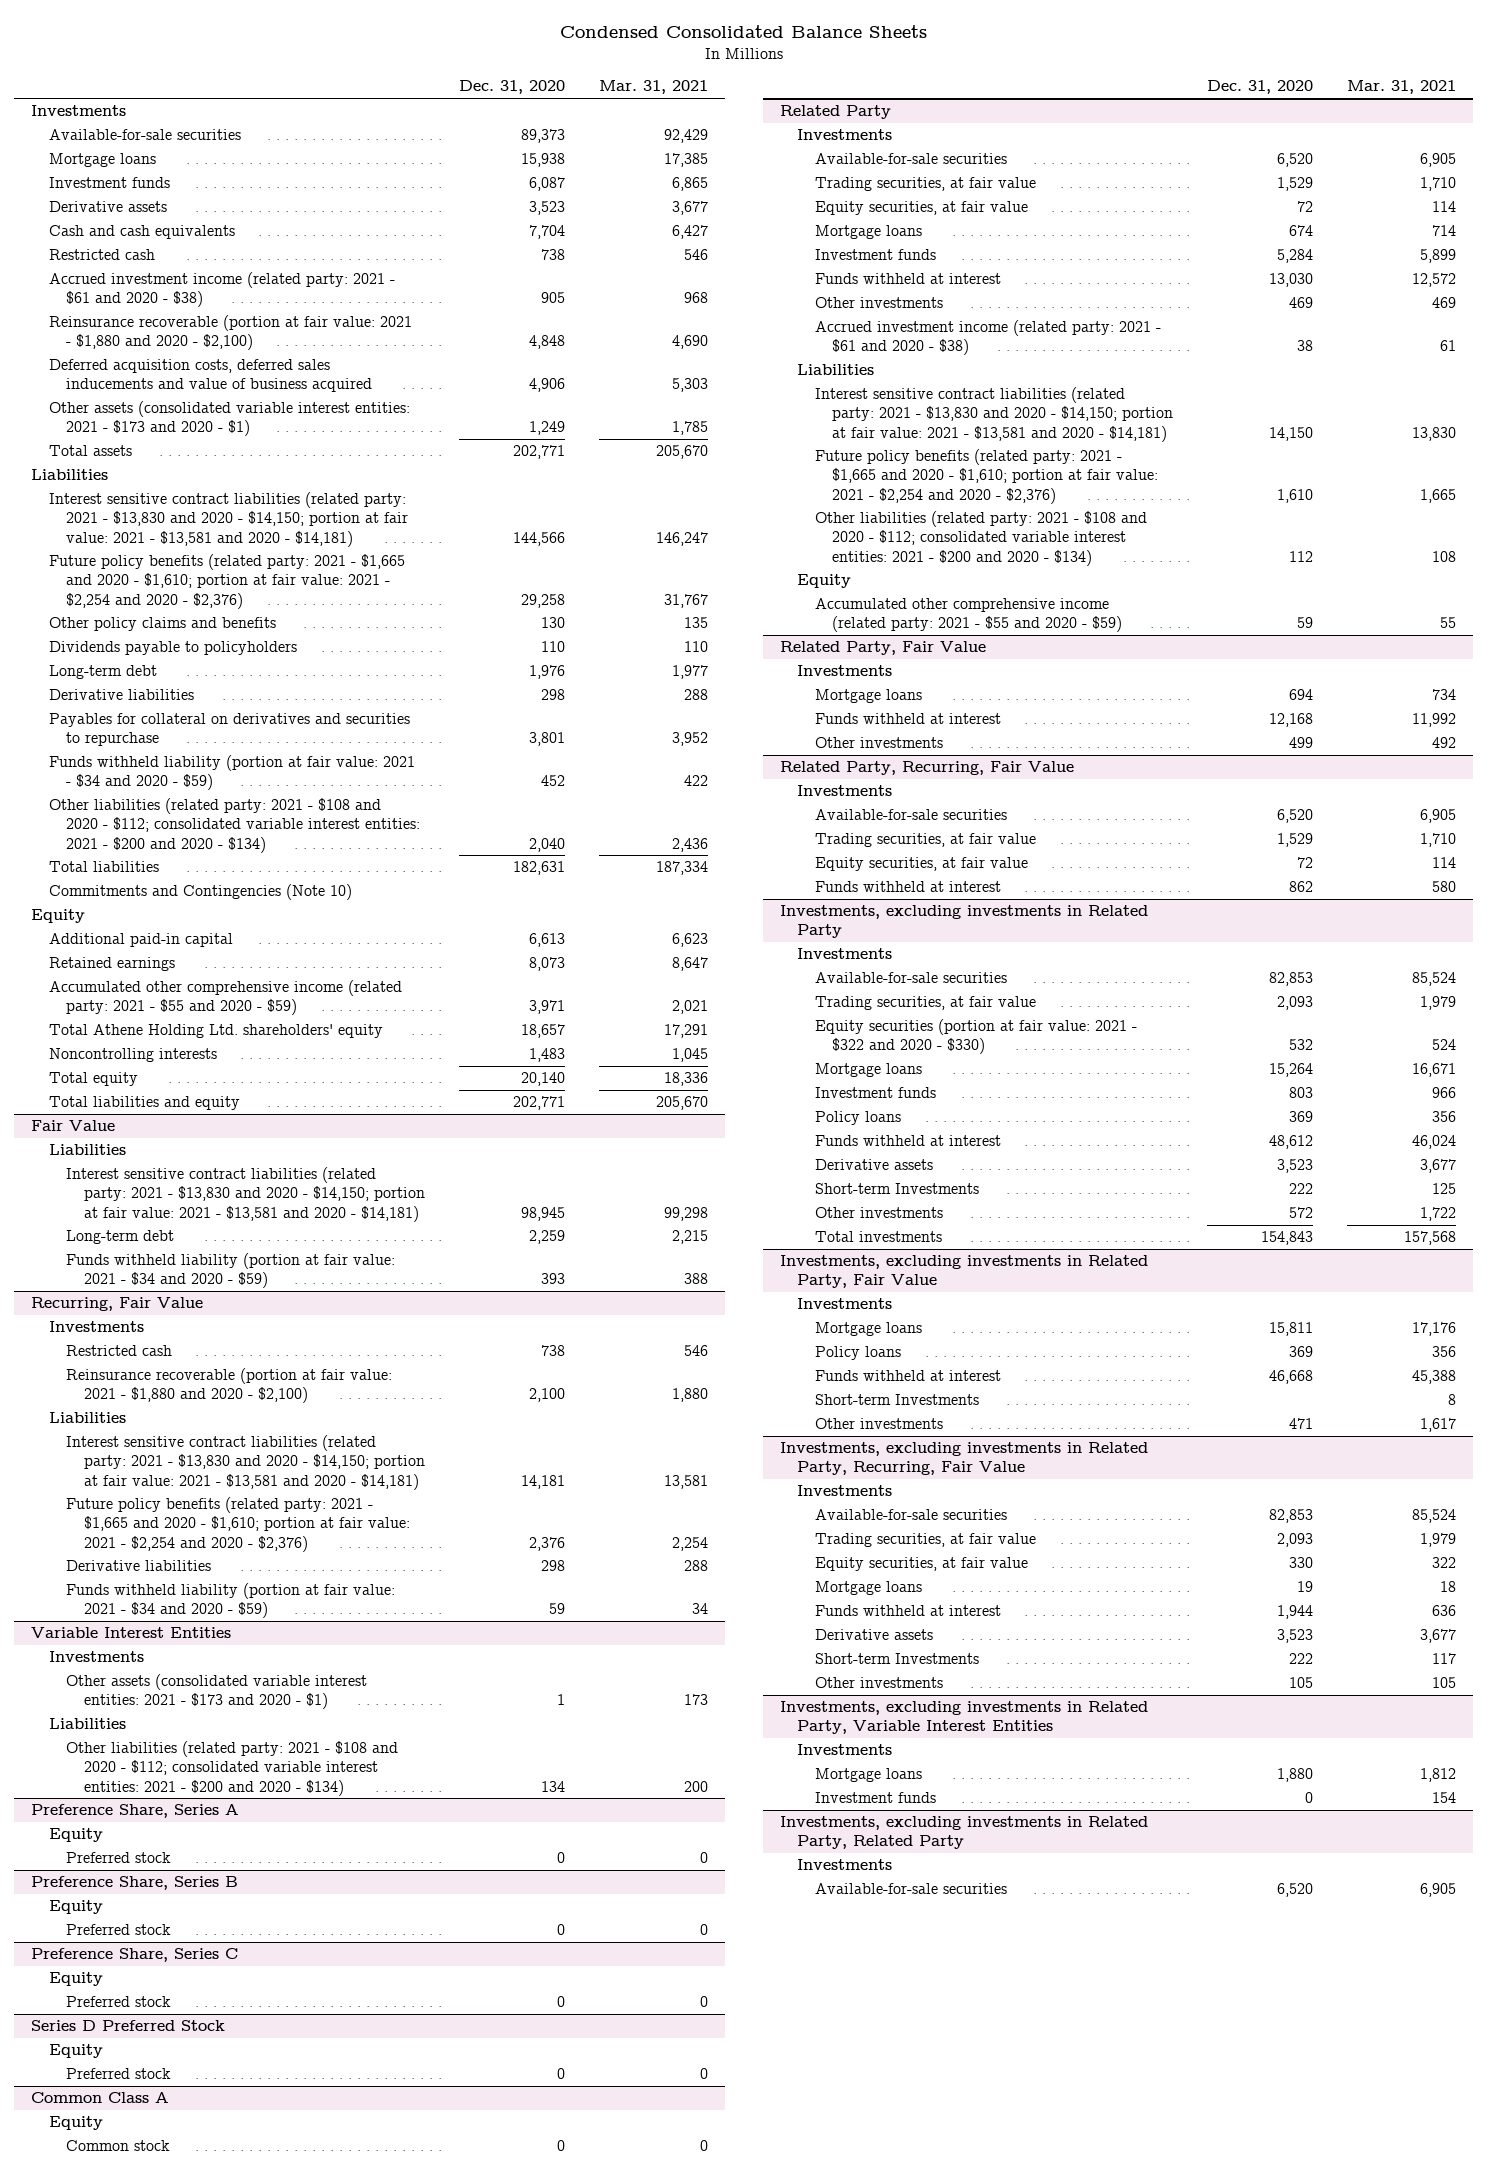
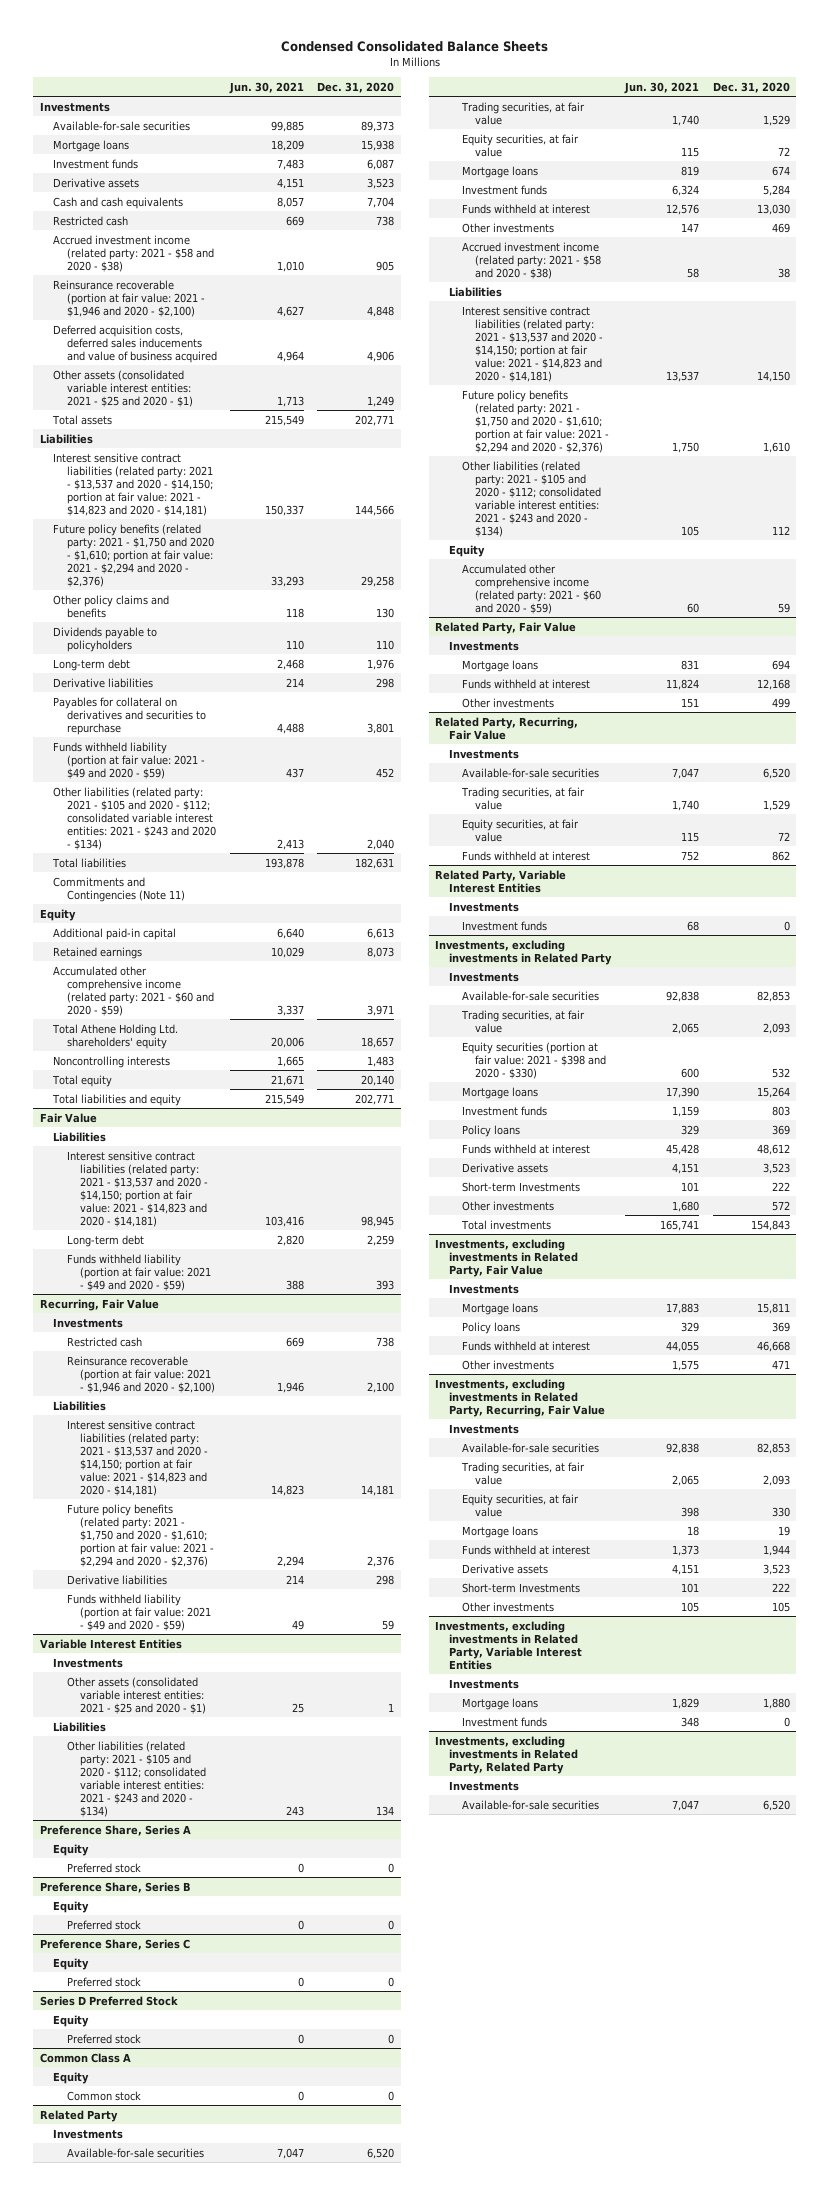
- | Dec. 31, 2020 | Mar. 31, 2021
+ | Jun. 30, 2021 | Dec. 31, 2020
- Accrued investment income (related party: 2021 - $61 and 2020 - $38) | 905 | 968
- Reinsurance recoverable (portion at fair value: 2021 - $1,880 and 2020 - $2,100) | 4,848 | 4,690
+ Accrued investment income (related party: 2021 - $58 and 2020 - $38) | 1,010 | 905
+ Reinsurance recoverable (portion at fair value: 2021 - $1,946 and 2020 - $2,100) | 4,627 | 4,848
- Other assets (consolidated variable interest entities: 2021 - $173 and 2020 - $1) | 1,249 | 1,785
+ Other assets (consolidated variable interest entities: 2021 - $25 and 2020 - $1) | 1,713 | 1,249
- Interest sensitive contract liabilities (related party: 2021 - $13,830 and 2020 - $14,150; portion at fair value: 2021 - $13,581 and 2020 - $14,181) | 144,566 | 146,247
- Future policy benefits (related party: 2021 - $1,665 and 2020 - $1,610; portion at fair value: 2021 - $2,254 and 2020 - $2,376) | 29,258 | 31,767
+ Interest sensitive contract liabilities (related party: 2021 - $13,537 and 2020 - $14,150; portion at fair value: 2021 - $14,823 and 2020 - $14,181) | 150,337 | 144,566
+ Future policy benefits (related party: 2021 - $1,750 and 2020 - $1,610; portion at fair value: 2021 - $2,294 and 2020 - $2,376) | 33,293 | 29,258
- Funds withheld liability (portion at fair value: 2021 - $34 and 2020 - $59) | 452 | 422
- Other liabilities (related party: 2021 - $108 and 2020 - $112; consolidated variable interest entities: 2021 - $200 and 2020 - $134) | 2,040 | 2,436
+ Funds withheld liability (portion at fair value: 2021 - $49 and 2020 - $59) | 437 | 452
+ Other liabilities (related party: 2021 - $105 and 2020 - $112; consolidated variable interest entities: 2021 - $243 and 2020 - $134) | 2,413 | 2,040
- Commitments and Contingencies (Note 10)
+ Commitments and Contingencies (Note 11)
- Accumulated other comprehensive income (related party: 2021 - $55 and 2020 - $59) | 3,971 | 2,021
+ Accumulated other comprehensive income (related party: 2021 - $60 and 2020 - $59) | 3,337 | 3,971
@ Fair Value
- Interest sensitive contract liabilities (related party: 2021 - $13,830 and 2020 - $14,150; portion at fair value: 2021 - $13,581 and 2020 - $14,181) | 98,945 | 99,298
+ Interest sensitive contract liabilities (related party: 2021 - $13,537 and 2020 - $14,150; portion at fair value: 2021 - $14,823 and 2020 - $14,181) | 103,416 | 98,945
- Funds withheld liability (portion at fair value: 2021 - $34 and 2020 - $59) | 393 | 388
+ Funds withheld liability (portion at fair value: 2021 - $49 and 2020 - $59) | 388 | 393
@ Recurring, Fair Value
- Reinsurance recoverable (portion at fair value: 2021 - $1,880 and 2020 - $2,100) | 2,100 | 1,880
+ Reinsurance recoverable (portion at fair value: 2021 - $1,946 and 2020 - $2,100) | 1,946 | 2,100
- Interest sensitive contract liabilities (related party: 2021 - $13,830 and 2020 - $14,150; portion at fair value: 2021 - $13,581 and 2020 - $14,181) | 14,181 | 13,581
- Future policy benefits (related party: 2021 - $1,665 and 2020 - $1,610; portion at fair value: 2021 - $2,254 and 2020 - $2,376) | 2,376 | 2,254
+ Interest sensitive contract liabilities (related party: 2021 - $13,537 and 2020 - $14,150; portion at fair value: 2021 - $14,823 and 2020 - $14,181) | 14,823 | 14,181
+ Future policy benefits (related party: 2021 - $1,750 and 2020 - $1,610; portion at fair value: 2021 - $2,294 and 2020 - $2,376) | 2,294 | 2,376
- Funds withheld liability (portion at fair value: 2021 - $34 and 2020 - $59) | 59 | 34
+ Funds withheld liability (portion at fair value: 2021 - $49 and 2020 - $59) | 49 | 59
@ Variable Interest Entities
- Other assets (consolidated variable interest entities: 2021 - $173 and 2020 - $1) | 1 | 173
+ Other assets (consolidated variable interest entities: 2021 - $25 and 2020 - $1) | 25 | 1
- Other liabilities (related party: 2021 - $108 and 2020 - $112; consolidated variable interest entities: 2021 - $200 and 2020 - $134) | 134 | 200
+ Other liabilities (related party: 2021 - $105 and 2020 - $112; consolidated variable interest entities: 2021 - $243 and 2020 - $134) | 243 | 134
@ Related Party
- Accrued investment income (related party: 2021 - $61 and 2020 - $38) | 38 | 61
+ Accrued investment income (related party: 2021 - $58 and 2020 - $38) | 58 | 38
- Interest sensitive contract liabilities (related party: 2021 - $13,830 and 2020 - $14,150; portion at fair value: 2021 - $13,581 and 2020 - $14,181) | 14,150 | 13,830
- Future policy benefits (related party: 2021 - $1,665 and 2020 - $1,610; portion at fair value: 2021 - $2,254 and 2020 - $2,376) | 1,610 | 1,665
- Other liabilities (related party: 2021 - $108 and 2020 - $112; consolidated variable interest entities: 2021 - $200 and 2020 - $134) | 112 | 108
+ Interest sensitive contract liabilities (related party: 2021 - $13,537 and 2020 - $14,150; portion at fair value: 2021 - $14,823 and 2020 - $14,181) | 13,537 | 14,150
+ Future policy benefits (related party: 2021 - $1,750 and 2020 - $1,610; portion at fair value: 2021 - $2,294 and 2020 - $2,376) | 1,750 | 1,610
+ Other liabilities (related party: 2021 - $105 and 2020 - $112; consolidated variable interest entities: 2021 - $243 and 2020 - $134) | 105 | 112
- Accumulated other comprehensive income (related party: 2021 - $55 and 2020 - $59) | 59 | 55
+ Accumulated other comprehensive income (related party: 2021 - $60 and 2020 - $59) | 60 | 59
+ Related Party, Variable Interest Entities
+ Investments
+ Investment funds | 68 | 0
@ Investments, excluding investments in Related Party
- Equity securities (portion at fair value: 2021 - $322 and 2020 - $330) | 532 | 524
+ Equity securities (portion at fair value: 2021 - $398 and 2020 - $330) | 600 | 532
@ Investments, excluding investments in Related Party, Fair Value
- Short-term Investments | | 8

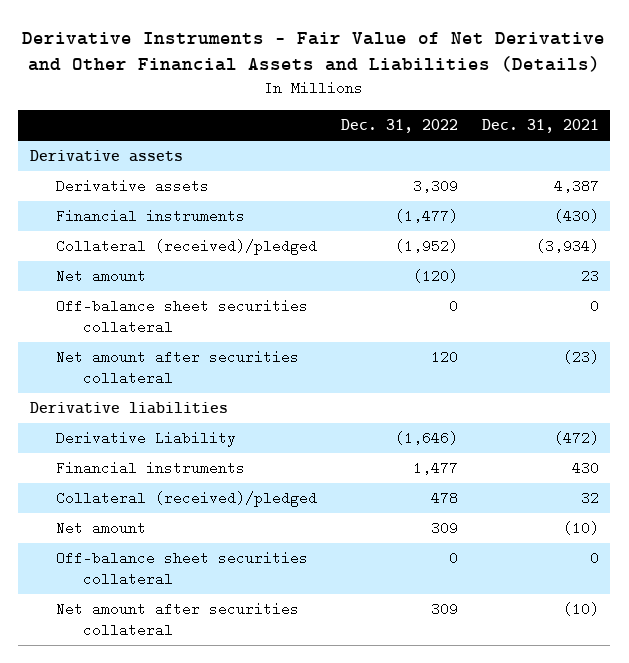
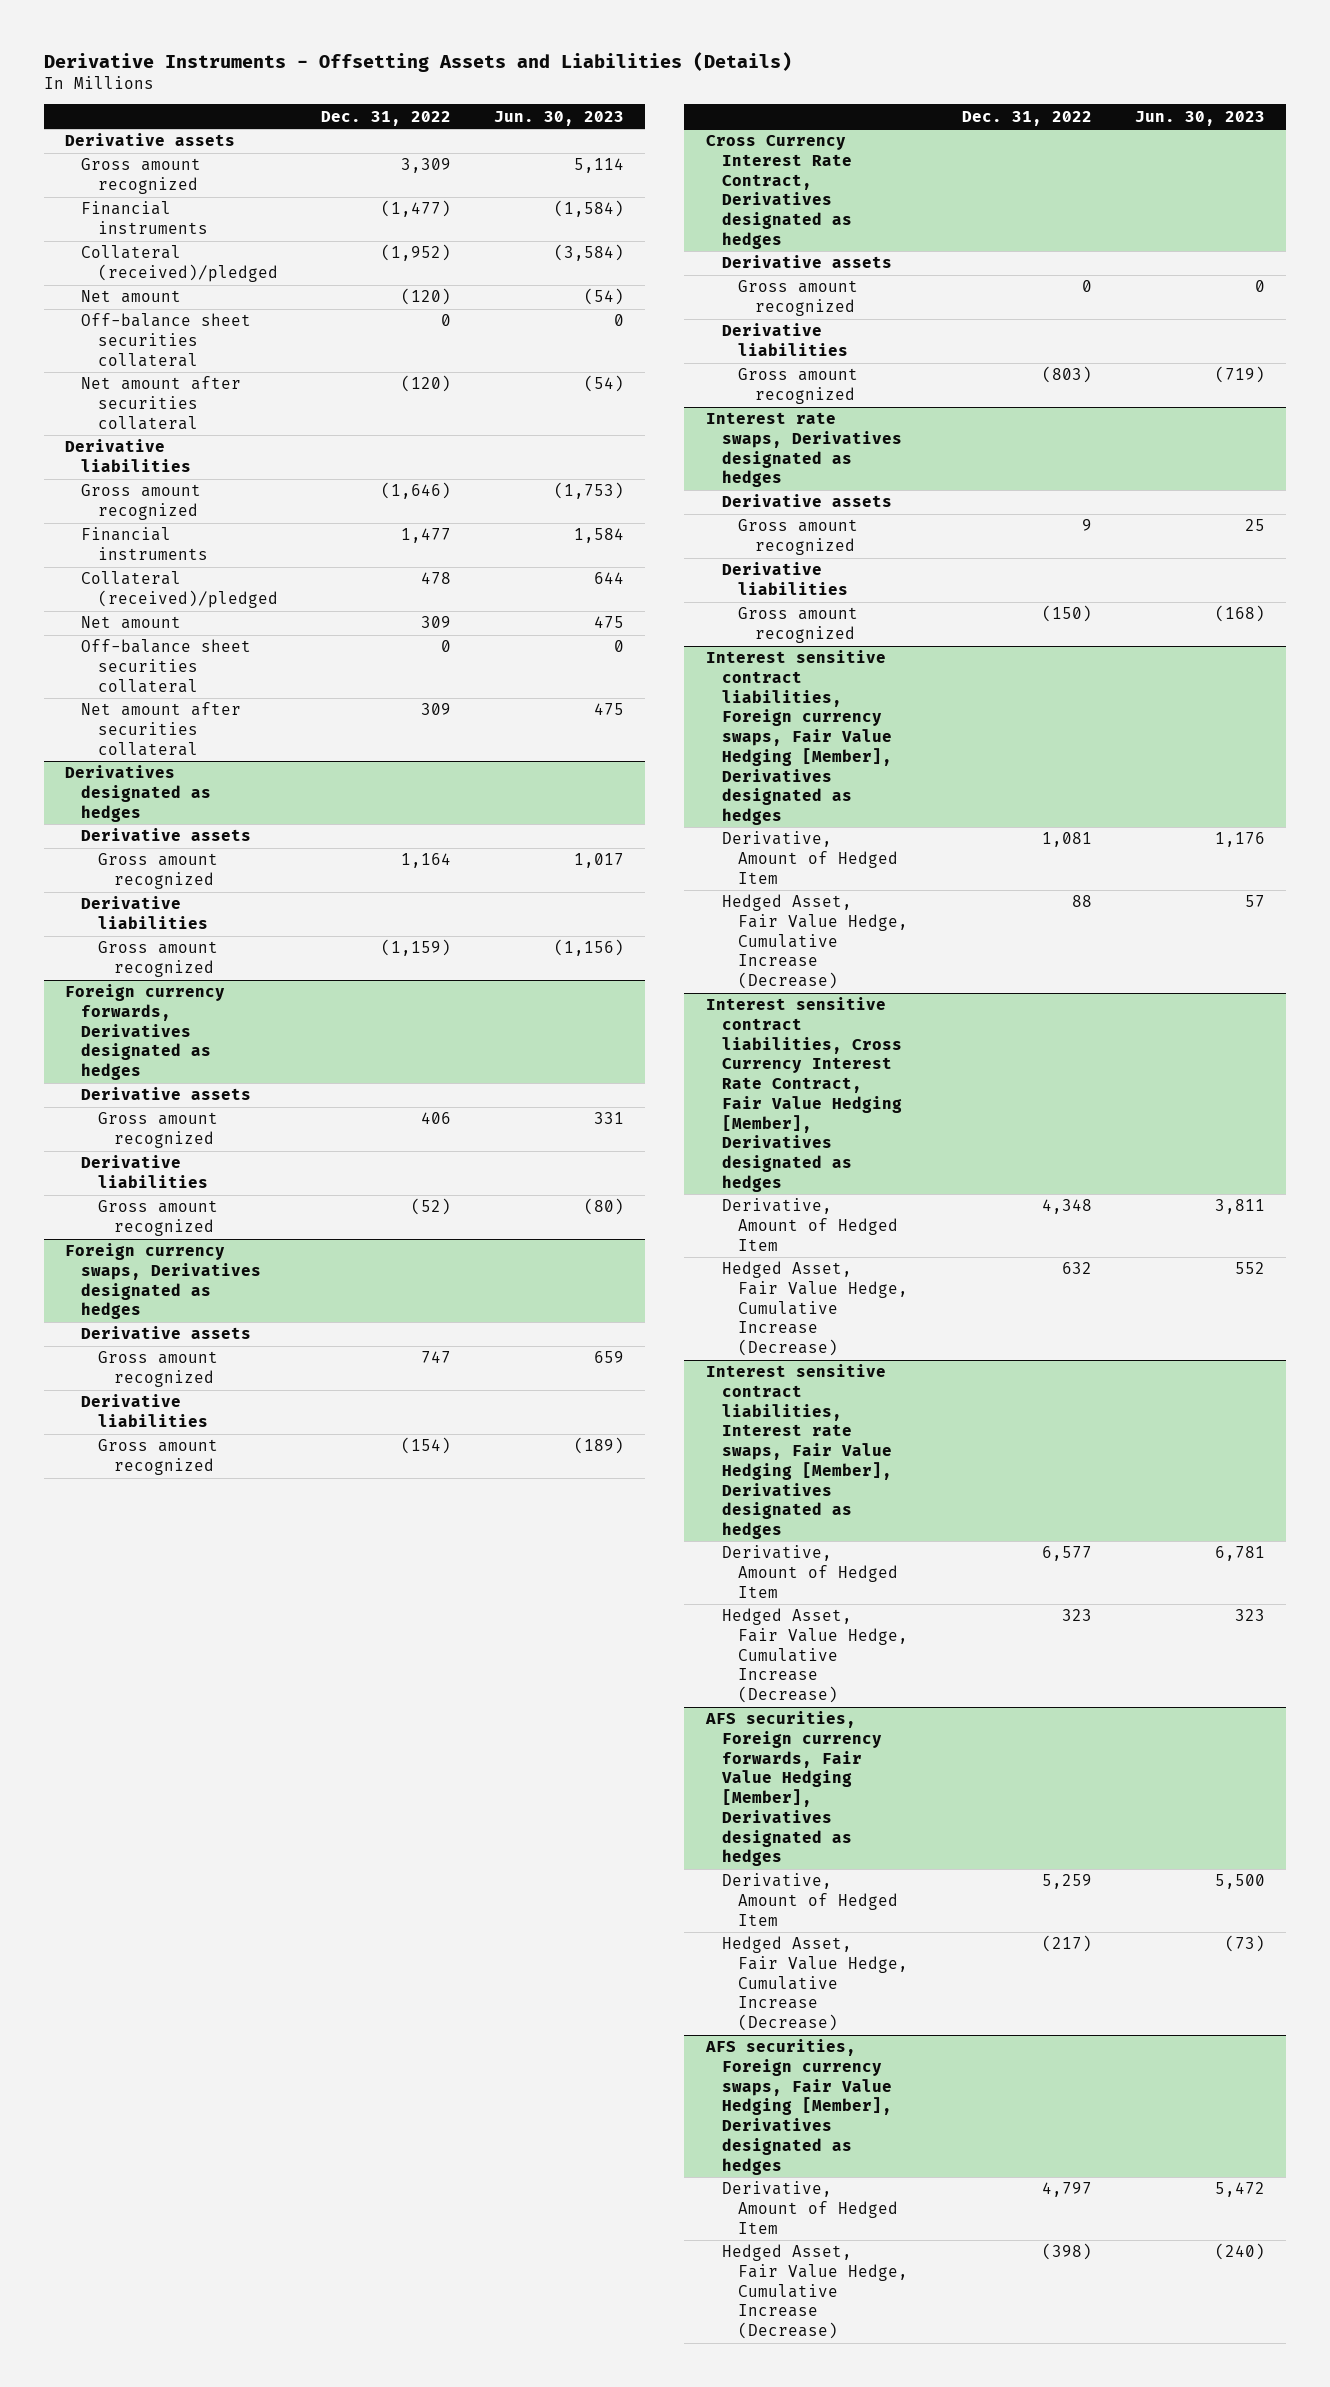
- Derivative Instruments - Fair Value of Net Derivative and Other Financial Assets and Liabilities (Details)
+ Derivative Instruments - Offsetting Assets and Liabilities (Details)
- | Dec. 31, 2022 | Dec. 31, 2021
+ | Dec. 31, 2022 | Jun. 30, 2023
- Derivative assets | 3,309 | 4,387
+ Gross amount recognized | 3,309 | 5,114
- Net amount after securities collateral | 120 | (23)
+ Net amount after securities collateral | (120) | (54)
- Derivative Liability | (1,646) | (472)
+ Gross amount recognized | (1,646) | (1,753)
+ Derivatives designated as hedges
+ Derivative assets
+ Gross amount recognized | 1,164 | 1,017
+ Derivative liabilities
+ Gross amount recognized | (1,159) | (1,156)
+ Foreign currency forwards, Derivatives designated as hedges
+ Derivative assets
+ Gross amount recognized | 406 | 331
+ Derivative liabilities
+ Gross amount recognized | (52) | (80)
+ Foreign currency swaps, Derivatives designated as hedges
+ Derivative assets
+ Gross amount recognized | 747 | 659
+ Derivative liabilities
+ Gross amount recognized | (154) | (189)
+ Cross Currency Interest Rate Contract, Derivatives designated as hedges
+ Derivative assets
+ Gross amount recognized | 0 | 0
+ Derivative liabilities
+ Gross amount recognized | (803) | (719)
+ Interest rate swaps, Derivatives designated as hedges
+ Derivative assets
+ Gross amount recognized | 9 | 25
+ Derivative liabilities
+ Gross amount recognized | (150) | (168)
+ Interest sensitive contract liabilities, Foreign currency swaps, Fair Value Hedging [Member], Derivatives designated as hedges
+ Derivative, Amount of Hedged Item | 1,081 | 1,176
+ Hedged Asset, Fair Value Hedge, Cumulative Increase (Decrease) | 88 | 57
+ Interest sensitive contract liabilities, Cross Currency Interest Rate Contract, Fair Value Hedging [Member], Derivatives designated as hedges
+ Derivative, Amount of Hedged Item | 4,348 | 3,811
+ Hedged Asset, Fair Value Hedge, Cumulative Increase (Decrease) | 632 | 552
+ Interest sensitive contract liabilities, Interest rate swaps, Fair Value Hedging [Member], Derivatives designated as hedges
+ Derivative, Amount of Hedged Item | 6,577 | 6,781
+ Hedged Asset, Fair Value Hedge, Cumulative Increase (Decrease) | 323 | 323
+ AFS securities, Foreign currency forwards, Fair Value Hedging [Member], Derivatives designated as hedges
+ Derivative, Amount of Hedged Item | 5,259 | 5,500
+ Hedged Asset, Fair Value Hedge, Cumulative Increase (Decrease) | (217) | (73)
+ AFS securities, Foreign currency swaps, Fair Value Hedging [Member], Derivatives designated as hedges
+ Derivative, Amount of Hedged Item | 4,797 | 5,472
+ Hedged Asset, Fair Value Hedge, Cumulative Increase (Decrease) | (398) | (240)

